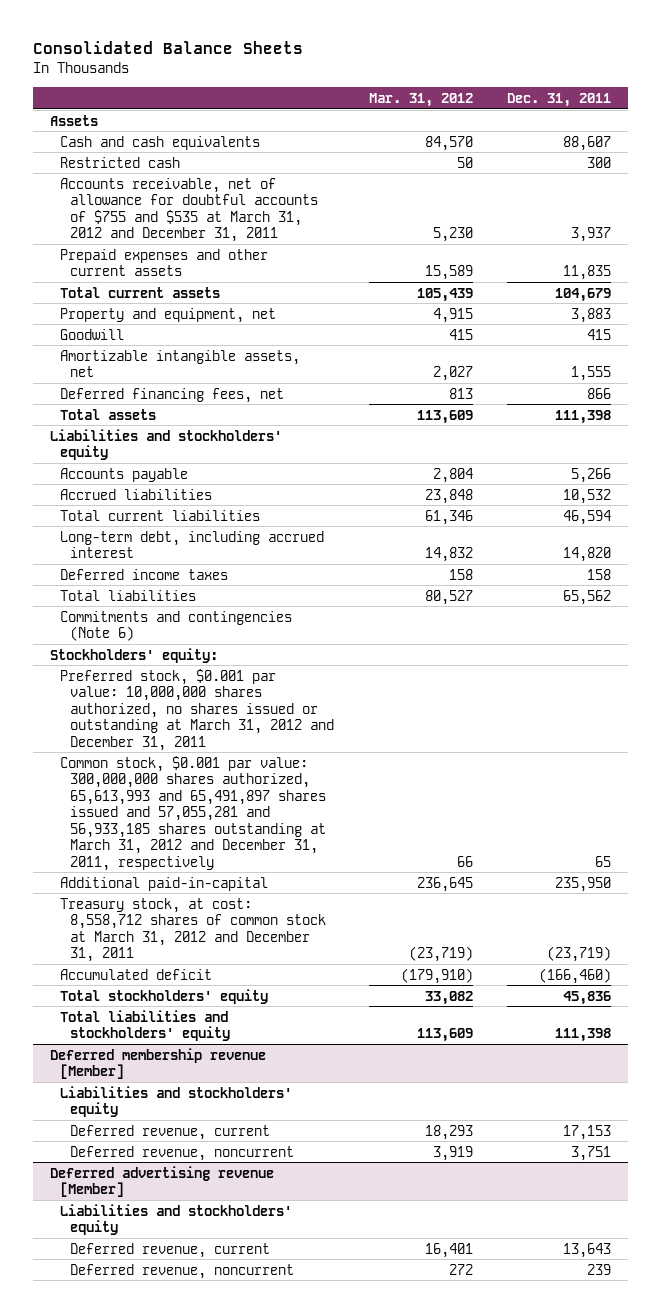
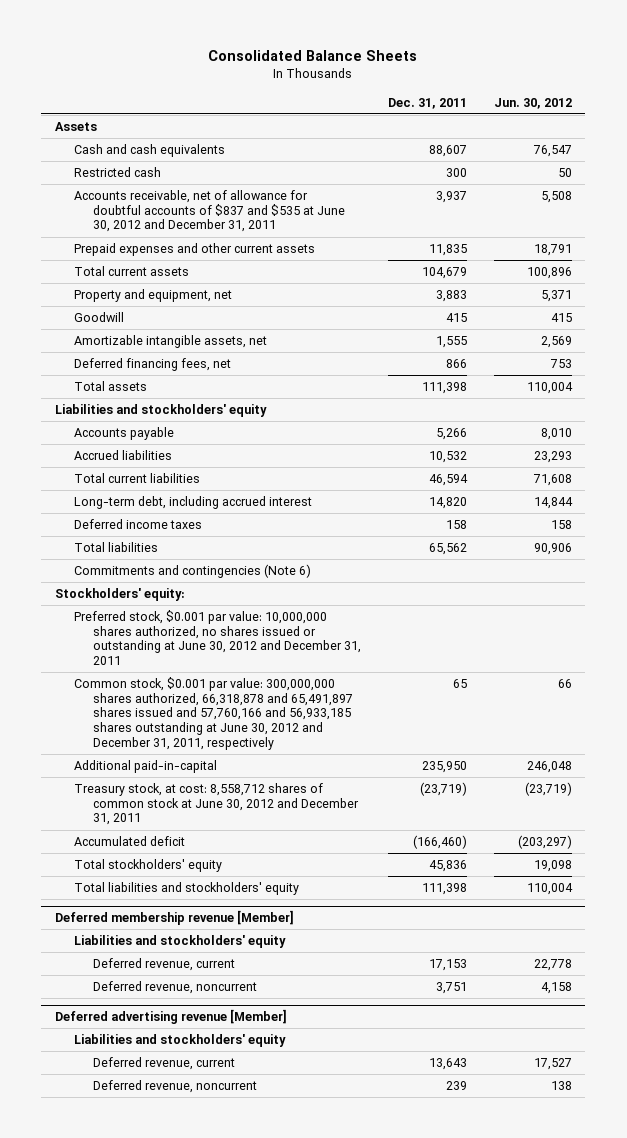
- | Mar. 31, 2012 | Dec. 31, 2011
+ | Dec. 31, 2011 | Jun. 30, 2012
- Accounts receivable, net of allowance for doubtful accounts of $755 and $535 at March 31, 2012 and December 31, 2011 | 5,230 | 3,937
+ Accounts receivable, net of allowance for doubtful accounts of $837 and $535 at June 30, 2012 and December 31, 2011 | 3,937 | 5,508
- Preferred stock, $0.001 par value: 10,000,000 shares authorized, no shares issued or outstanding at March 31, 2012 and December 31, 2011
- Common stock, $0.001 par value: 300,000,000 shares authorized, 65,613,993 and 65,491,897 shares issued and 57,055,281 and 56,933,185 shares outstanding at March 31, 2012 and December 31, 2011, respectively | 66 | 65
+ Preferred stock, $0.001 par value: 10,000,000 shares authorized, no shares issued or outstanding at June 30, 2012 and December 31, 2011
+ Common stock, $0.001 par value: 300,000,000 shares authorized, 66,318,878 and 65,491,897 shares issued and 57,760,166 and 56,933,185 shares outstanding at June 30, 2012 and December 31, 2011, respectively | 65 | 66
- Treasury stock, at cost: 8,558,712 shares of common stock at March 31, 2012 and December 31, 2011 | (23,719) | (23,719)
+ Treasury stock, at cost: 8,558,712 shares of common stock at June 30, 2012 and December 31, 2011 | (23,719) | (23,719)

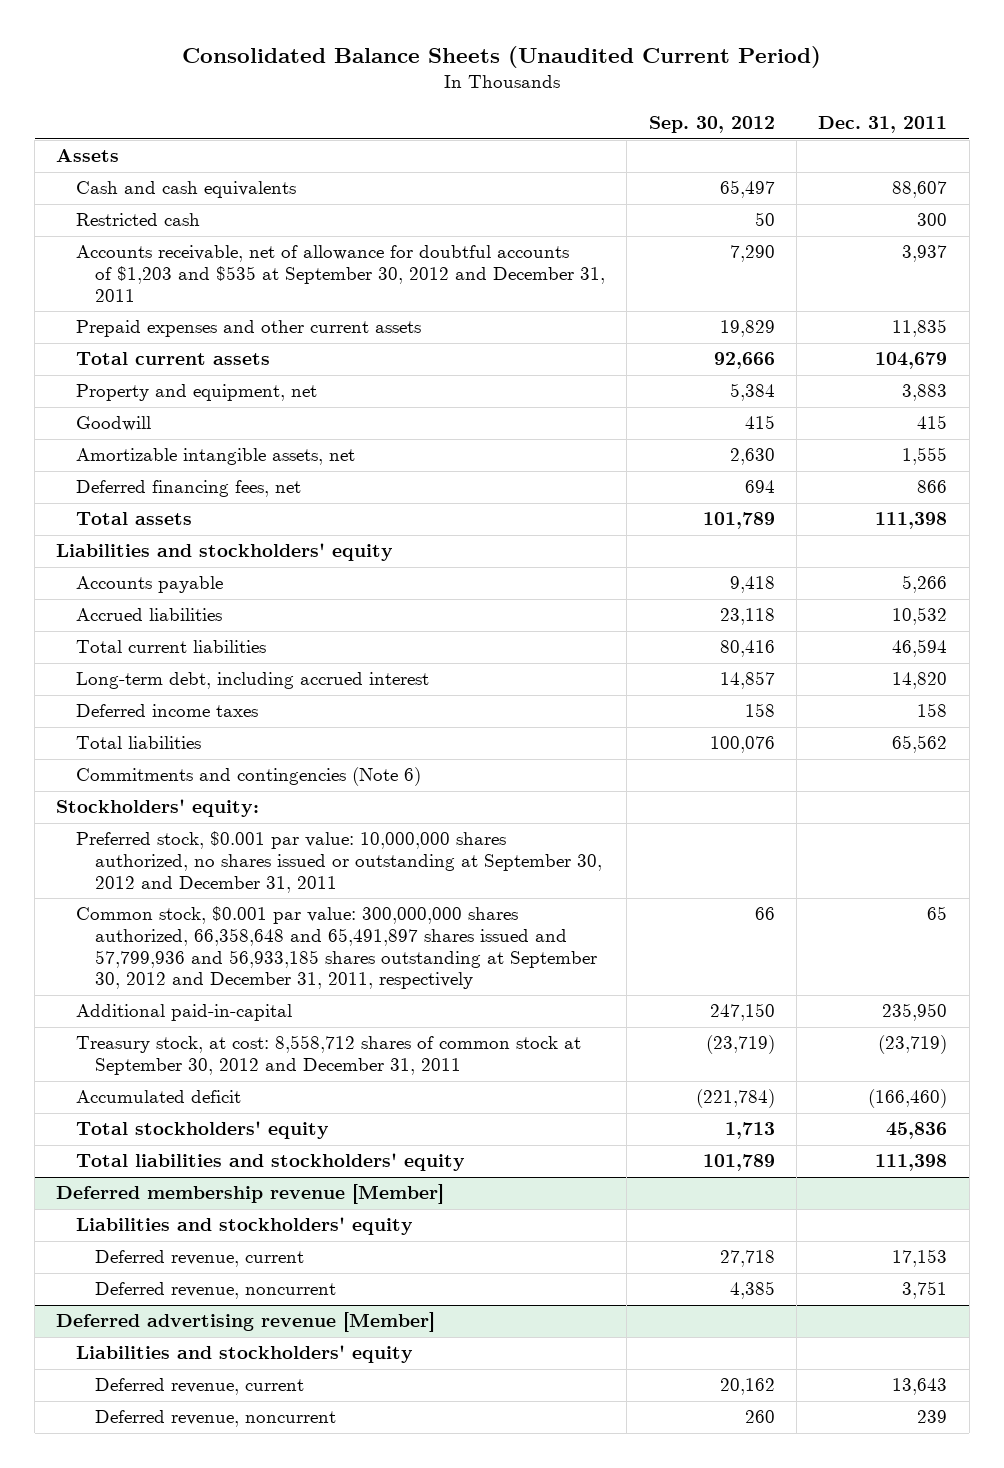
- Consolidated Balance Sheets
+ Consolidated Balance Sheets (Unaudited Current Period)
- | Dec. 31, 2011 | Jun. 30, 2012
+ | Sep. 30, 2012 | Dec. 31, 2011
- Accounts receivable, net of allowance for doubtful accounts of $837 and $535 at June 30, 2012 and December 31, 2011 | 3,937 | 5,508
+ Accounts receivable, net of allowance for doubtful accounts of $1,203 and $535 at September 30, 2012 and December 31, 2011 | 7,290 | 3,937
- Preferred stock, $0.001 par value: 10,000,000 shares authorized, no shares issued or outstanding at June 30, 2012 and December 31, 2011
- Common stock, $0.001 par value: 300,000,000 shares authorized, 66,318,878 and 65,491,897 shares issued and 57,760,166 and 56,933,185 shares outstanding at June 30, 2012 and December 31, 2011, respectively | 65 | 66
+ Preferred stock, $0.001 par value: 10,000,000 shares authorized, no shares issued or outstanding at September 30, 2012 and December 31, 2011
+ Common stock, $0.001 par value: 300,000,000 shares authorized, 66,358,648 and 65,491,897 shares issued and 57,799,936 and 56,933,185 shares outstanding at September 30, 2012 and December 31, 2011, respectively | 66 | 65
- Treasury stock, at cost: 8,558,712 shares of common stock at June 30, 2012 and December 31, 2011 | (23,719) | (23,719)
+ Treasury stock, at cost: 8,558,712 shares of common stock at September 30, 2012 and December 31, 2011 | (23,719) | (23,719)

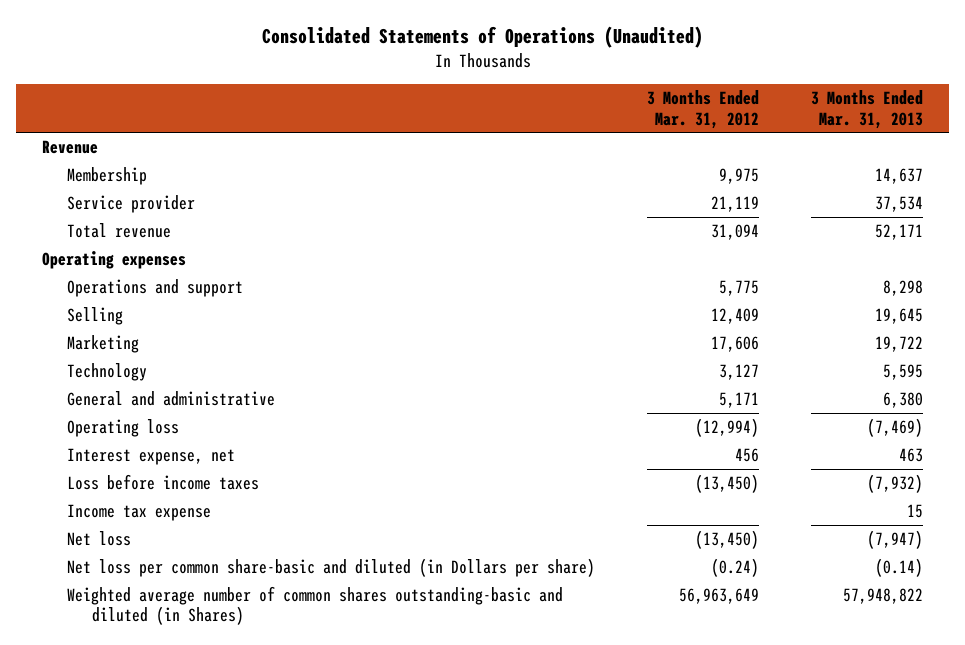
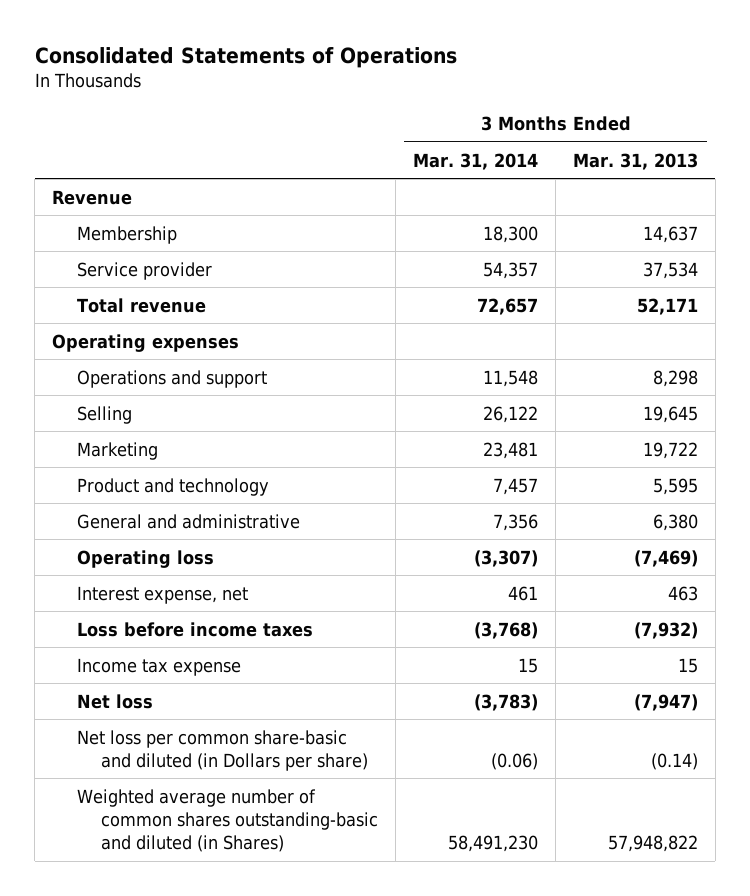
- Consolidated Statements of Operations (Unaudited)
+ Consolidated Statements of Operations
- | 3 Months Ended Mar. 31, 2012 | 3 Months Ended Mar. 31, 2013
+ | 3 Months Ended Mar. 31, 2014 | 3 Months Ended Mar. 31, 2013
- Technology | 3,127 | 5,595
+ Product and technology | 7,457 | 5,595

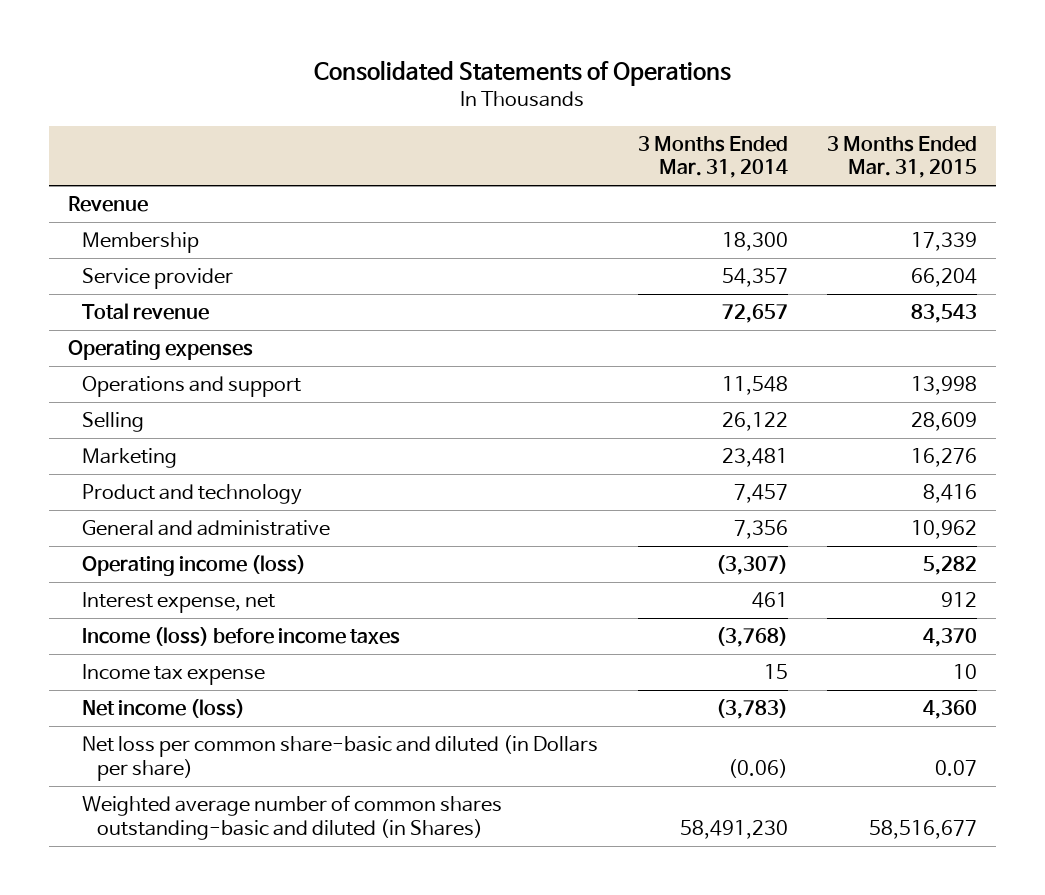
- | 3 Months Ended Mar. 31, 2014 | 3 Months Ended Mar. 31, 2013
+ | 3 Months Ended Mar. 31, 2014 | 3 Months Ended Mar. 31, 2015
- Operating loss | (3,307) | (7,469)
+ Operating income (loss) | (3,307) | 5,282
- Loss before income taxes | (3,768) | (7,932)
+ Income (loss) before income taxes | (3,768) | 4,370
- Net loss | (3,783) | (7,947)
+ Net income (loss) | (3,783) | 4,360

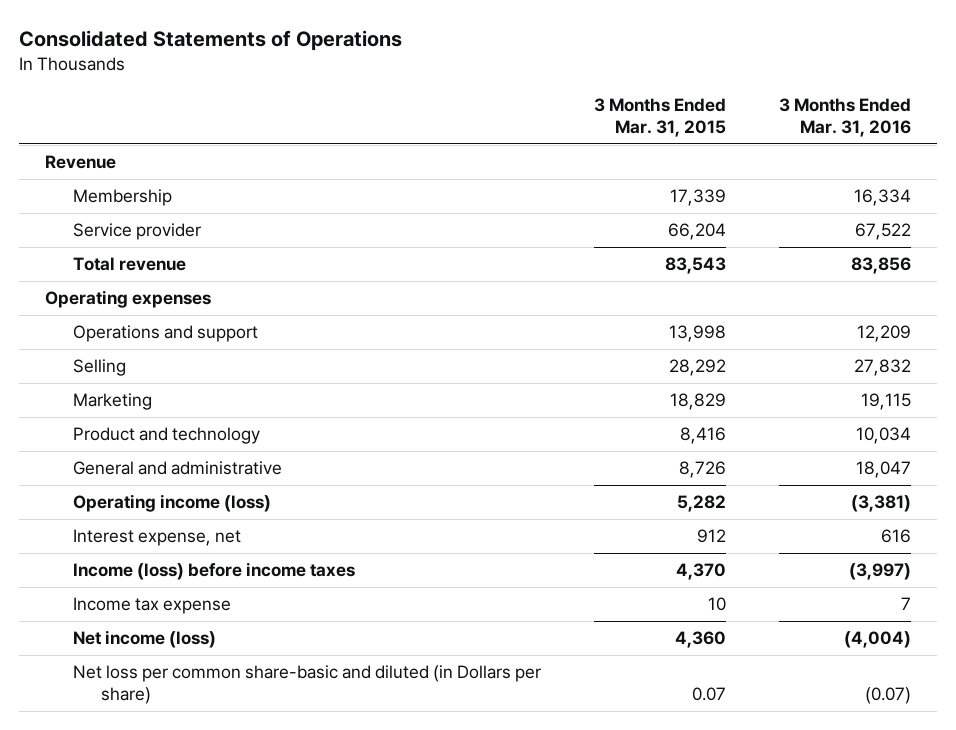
- | 3 Months Ended Mar. 31, 2014 | 3 Months Ended Mar. 31, 2015
+ | 3 Months Ended Mar. 31, 2015 | 3 Months Ended Mar. 31, 2016
- Selling | 26,122 | 28,609
- Marketing | 23,481 | 16,276
+ Selling | 28,292 | 27,832
+ Marketing | 18,829 | 19,115
- General and administrative | 7,356 | 10,962
+ General and administrative | 8,726 | 18,047
- Weighted average number of common shares outstanding-basic and diluted (in Shares) | 58,491,230 | 58,516,677

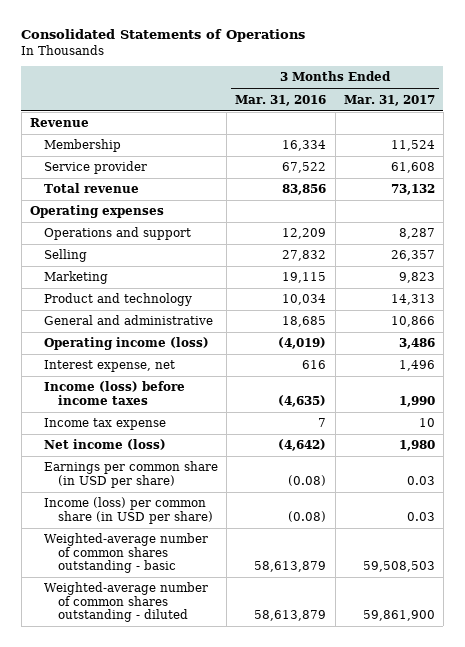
- | 3 Months Ended Mar. 31, 2015 | 3 Months Ended Mar. 31, 2016
+ | 3 Months Ended Mar. 31, 2016 | 3 Months Ended Mar. 31, 2017
- General and administrative | 8,726 | 18,047
- Operating income (loss) | 5,282 | (3,381)
+ General and administrative | 18,685 | 10,866
+ Operating income (loss) | (4,019) | 3,486
- Income (loss) before income taxes | 4,370 | (3,997)
+ Income (loss) before income taxes | (4,635) | 1,990
- Net income (loss) | 4,360 | (4,004)
- Net loss per common share-basic and diluted (in Dollars per share) | 0.07 | (0.07)
+ Net income (loss) | (4,642) | 1,980
+ Earnings per common share (in USD per share) | (0.08) | 0.03
+ Income (loss) per common share (in USD per share) | (0.08) | 0.03
+ Weighted-average number of common shares outstanding - basic | 58,613,879 | 59,508,503
+ Weighted-average number of common shares outstanding - diluted | 58,613,879 | 59,861,900

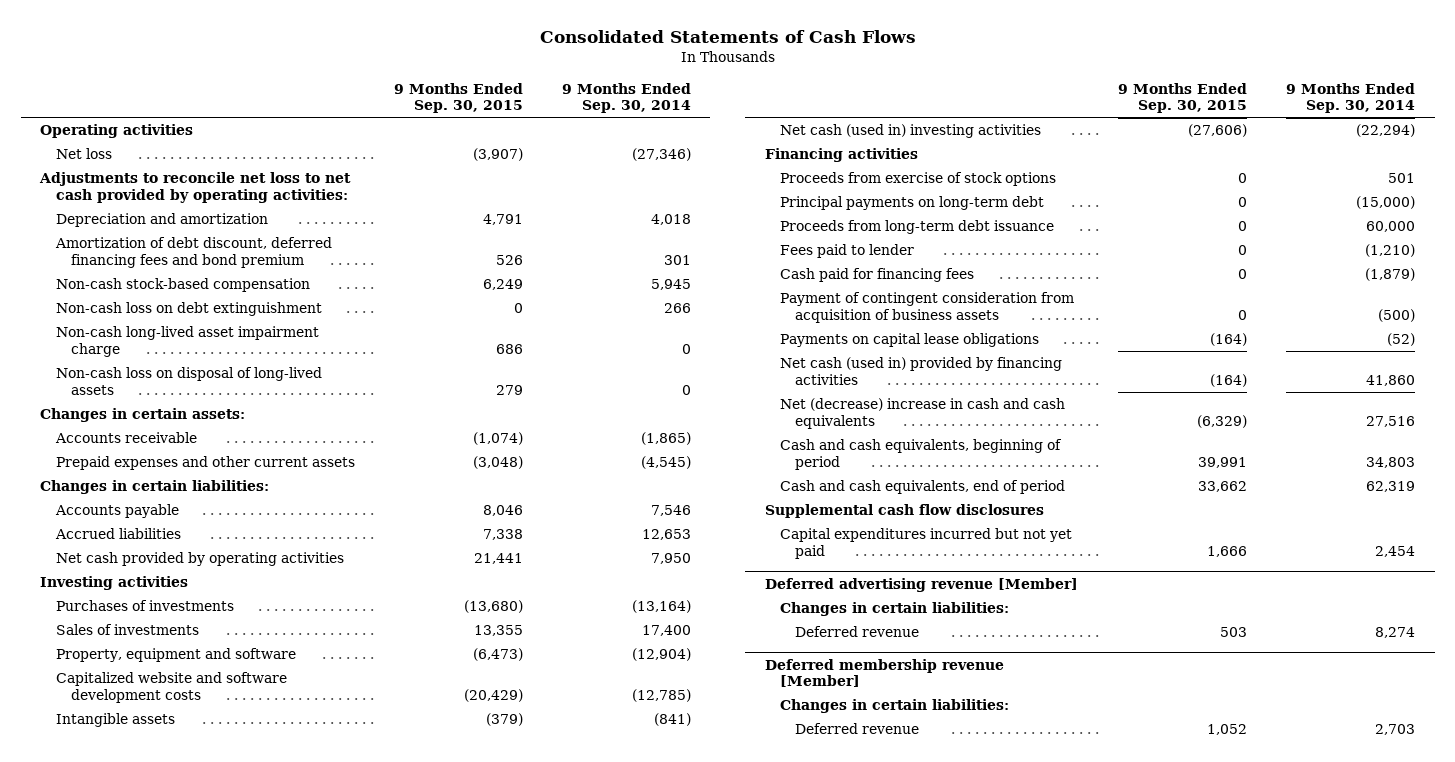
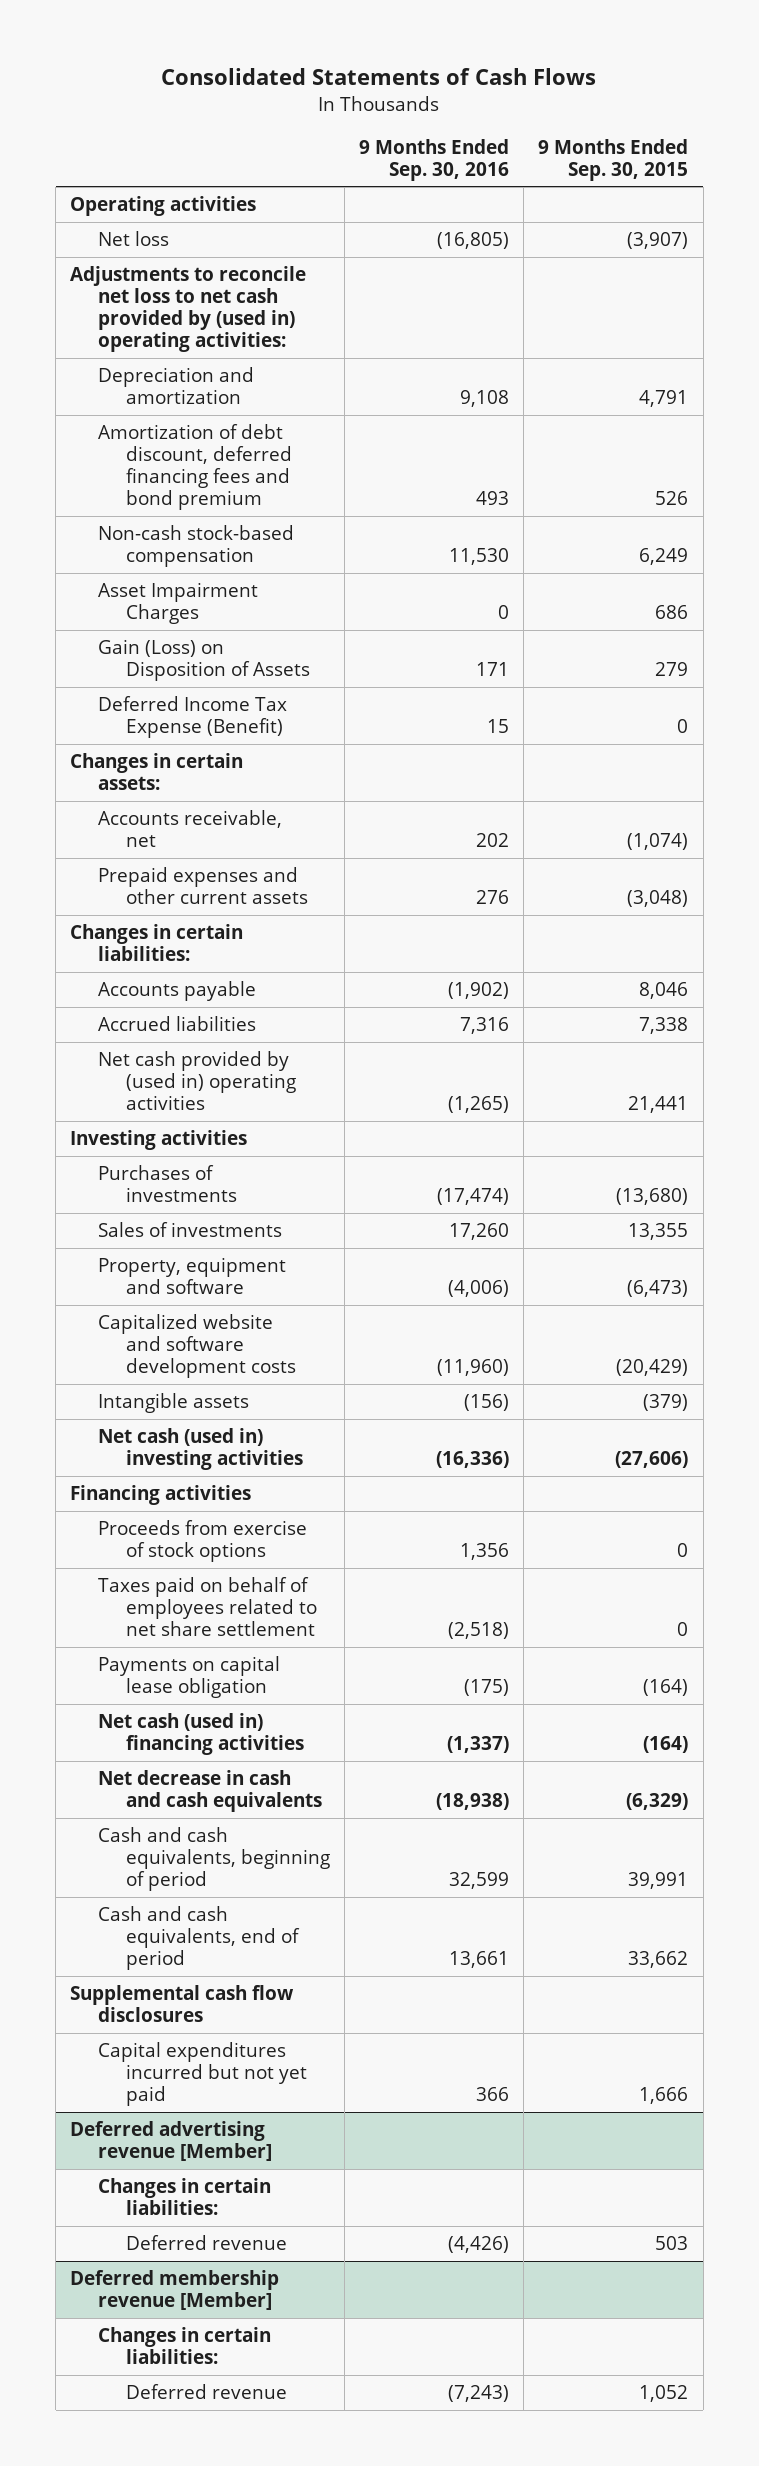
- | 9 Months Ended Sep. 30, 2015 | 9 Months Ended Sep. 30, 2014
+ | 9 Months Ended Sep. 30, 2016 | 9 Months Ended Sep. 30, 2015
- Adjustments to reconcile net loss to net cash provided by operating activities:
+ Adjustments to reconcile net loss to net cash provided by (used in) operating activities:
- Non-cash loss on debt extinguishment | 0 | 266
- Non-cash long-lived asset impairment charge | 686 | 0
- Non-cash loss on disposal of long-lived assets | 279 | 0
+ Asset Impairment Charges | 0 | 686
+ Gain (Loss) on Disposition of Assets | 171 | 279
+ Deferred Income Tax Expense (Benefit) | 15 | 0
- Accounts receivable | (1,074) | (1,865)
+ Accounts receivable, net | 202 | (1,074)
- Net cash provided by operating activities | 21,441 | 7,950
+ Net cash provided by (used in) operating activities | (1,265) | 21,441
- Principal payments on long-term debt | 0 | (15,000)
- Proceeds from long-term debt issuance | 0 | 60,000
- Fees paid to lender | 0 | (1,210)
- Cash paid for financing fees | 0 | (1,879)
- Payment of contingent consideration from acquisition of business assets | 0 | (500)
- Payments on capital lease obligations | (164) | (52)
- Net cash (used in) provided by financing activities | (164) | 41,860
- Net (decrease) increase in cash and cash equivalents | (6,329) | 27,516
+ Taxes paid on behalf of employees related to net share settlement | (2,518) | 0
+ Payments on capital lease obligation | (175) | (164)
+ Net cash (used in) financing activities | (1,337) | (164)
+ Net decrease in cash and cash equivalents | (18,938) | (6,329)

